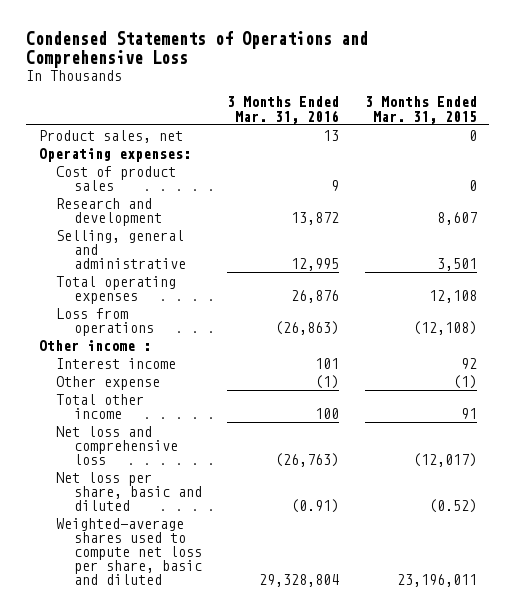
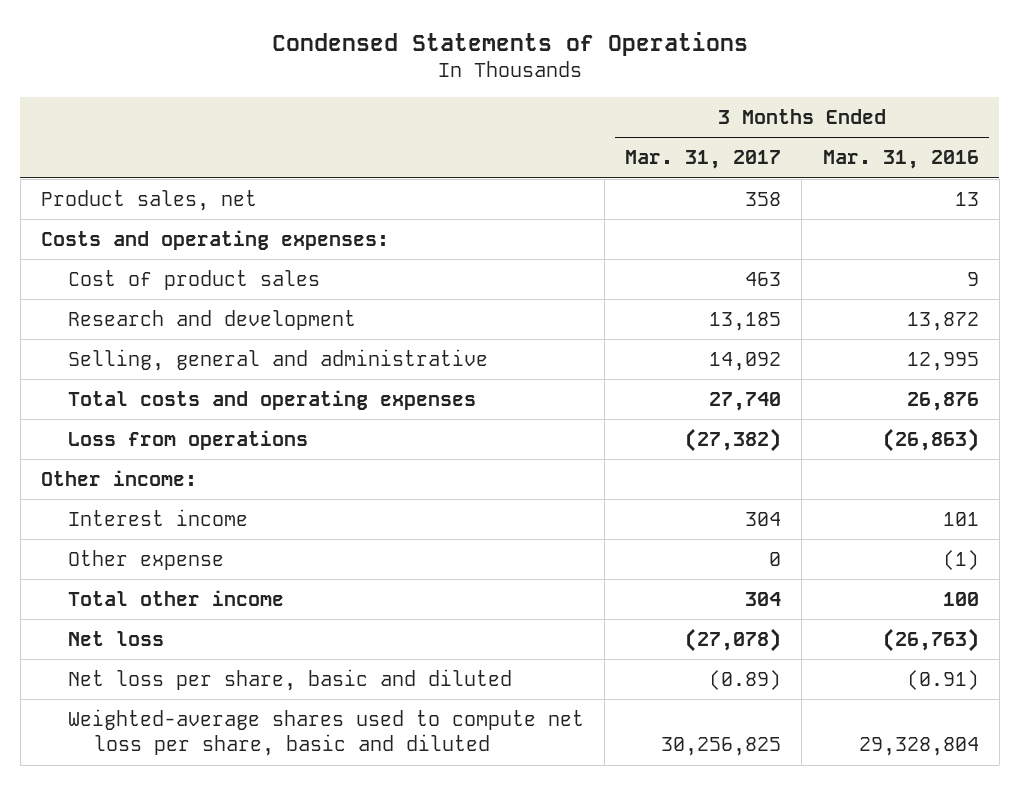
- Condensed Statements of Operations and Comprehensive Loss
+ Condensed Statements of Operations
- | 3 Months Ended Mar. 31, 2016 | 3 Months Ended Mar. 31, 2015
+ | 3 Months Ended Mar. 31, 2017 | 3 Months Ended Mar. 31, 2016
- Operating expenses:
+ Costs and operating expenses:
- Total operating expenses | 26,876 | 12,108
+ Total costs and operating expenses | 27,740 | 26,876
- Other income :
+ Other income:
- Net loss and comprehensive loss | (26,763) | (12,017)
+ Net loss | (27,078) | (26,763)

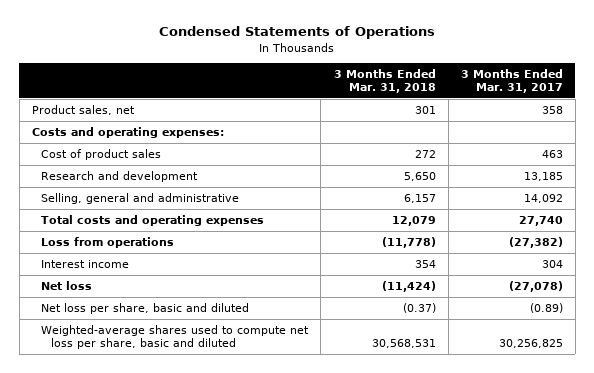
- | 3 Months Ended Mar. 31, 2017 | 3 Months Ended Mar. 31, 2016
+ | 3 Months Ended Mar. 31, 2018 | 3 Months Ended Mar. 31, 2017
- Other income:
- Other expense | 0 | (1)
- Total other income | 304 | 100

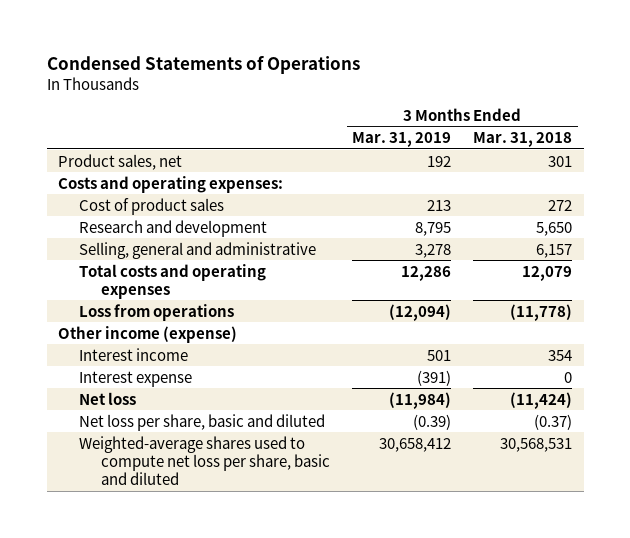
- | 3 Months Ended Mar. 31, 2018 | 3 Months Ended Mar. 31, 2017
+ | 3 Months Ended Mar. 31, 2019 | 3 Months Ended Mar. 31, 2018
+ Other income (expense)
+ Interest expense | (391) | 0

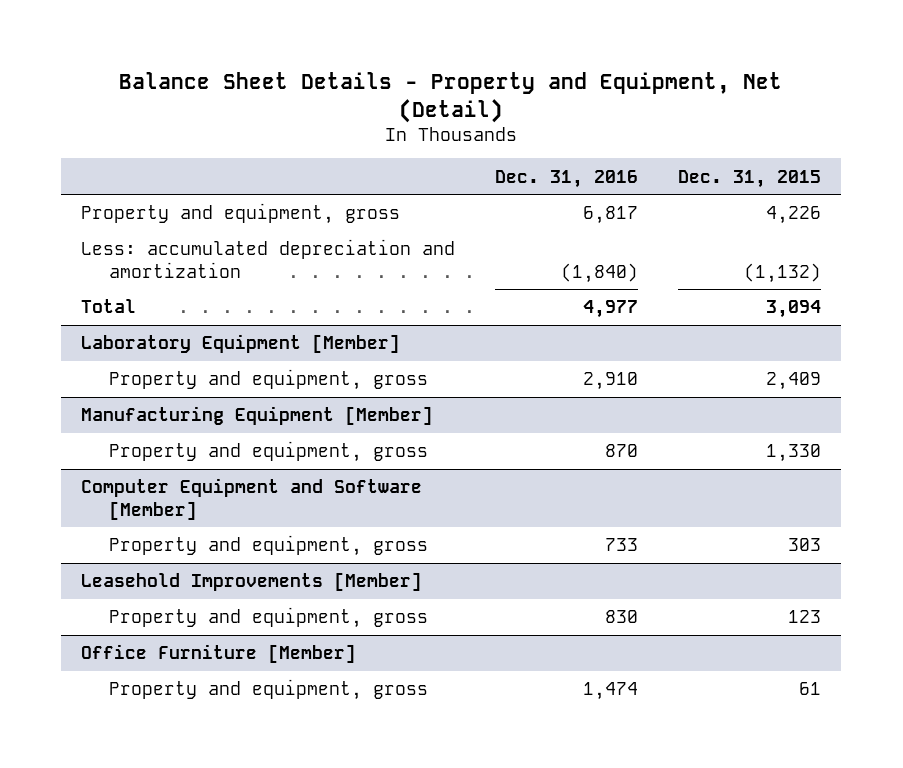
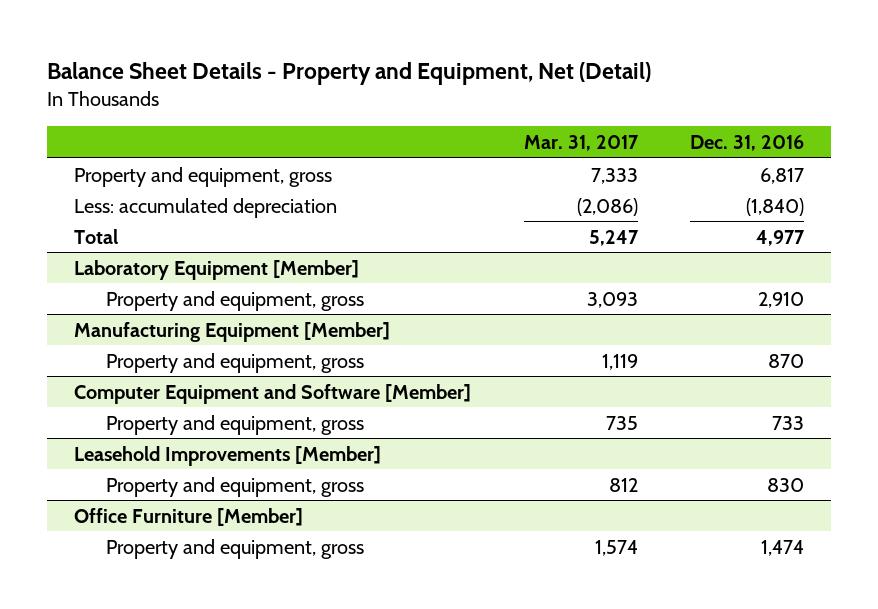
- | Dec. 31, 2016 | Dec. 31, 2015
+ | Mar. 31, 2017 | Dec. 31, 2016
- Less: accumulated depreciation and amortization | (1,840) | (1,132)
+ Less: accumulated depreciation | (2,086) | (1,840)

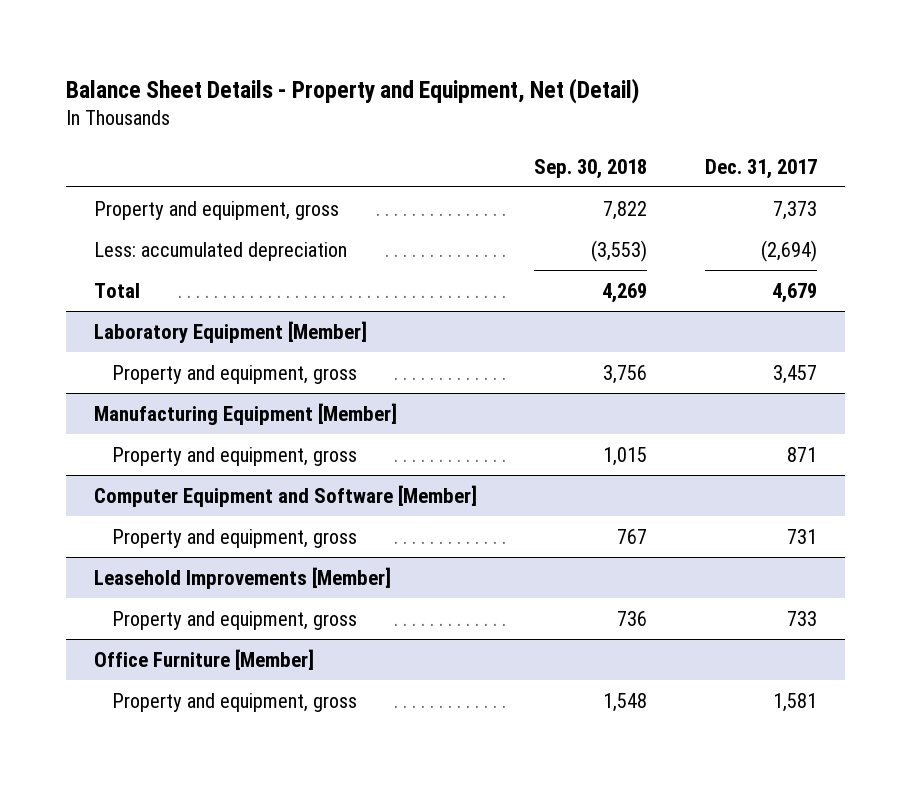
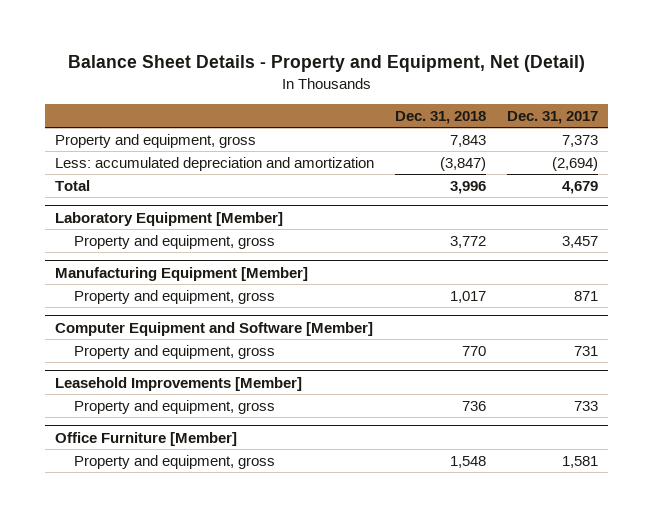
- | Sep. 30, 2018 | Dec. 31, 2017
+ | Dec. 31, 2018 | Dec. 31, 2017
- Less: accumulated depreciation | (3,553) | (2,694)
+ Less: accumulated depreciation and amortization | (3,847) | (2,694)

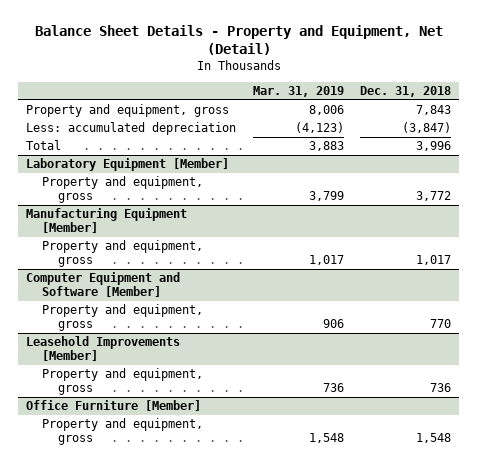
- | Dec. 31, 2018 | Dec. 31, 2017
+ | Mar. 31, 2019 | Dec. 31, 2018
- Less: accumulated depreciation and amortization | (3,847) | (2,694)
+ Less: accumulated depreciation | (4,123) | (3,847)

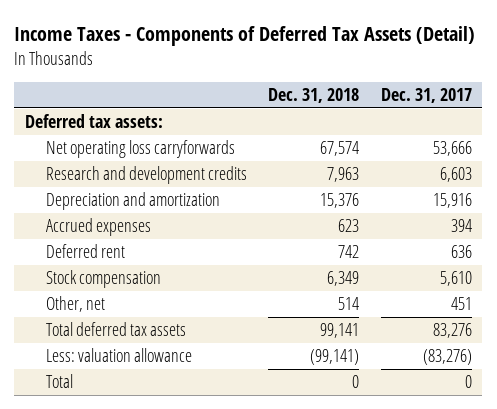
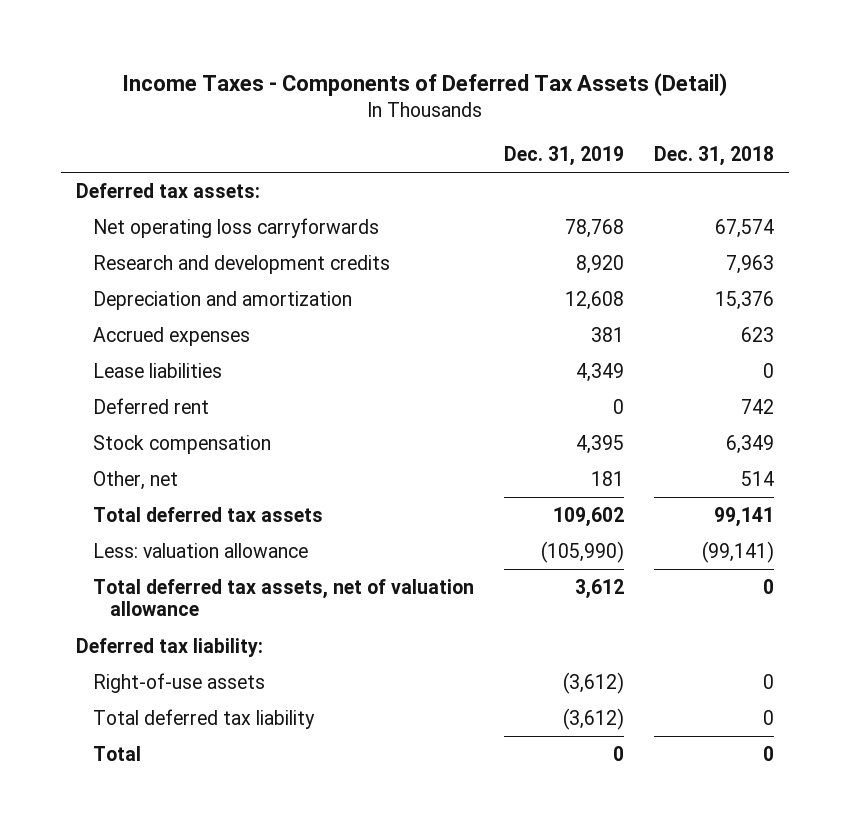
- | Dec. 31, 2018 | Dec. 31, 2017
+ | Dec. 31, 2019 | Dec. 31, 2018
+ Lease liabilities | 4,349 | 0
+ Total deferred tax assets, net of valuation allowance | 3,612 | 0
+ Deferred tax liability:
+ Right-of-use assets | (3,612) | 0
+ Total deferred tax liability | (3,612) | 0

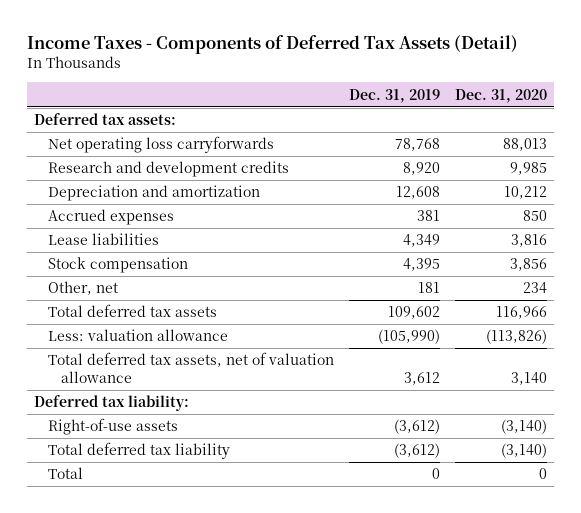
- | Dec. 31, 2019 | Dec. 31, 2018
+ | Dec. 31, 2019 | Dec. 31, 2020
- Deferred rent | 0 | 742

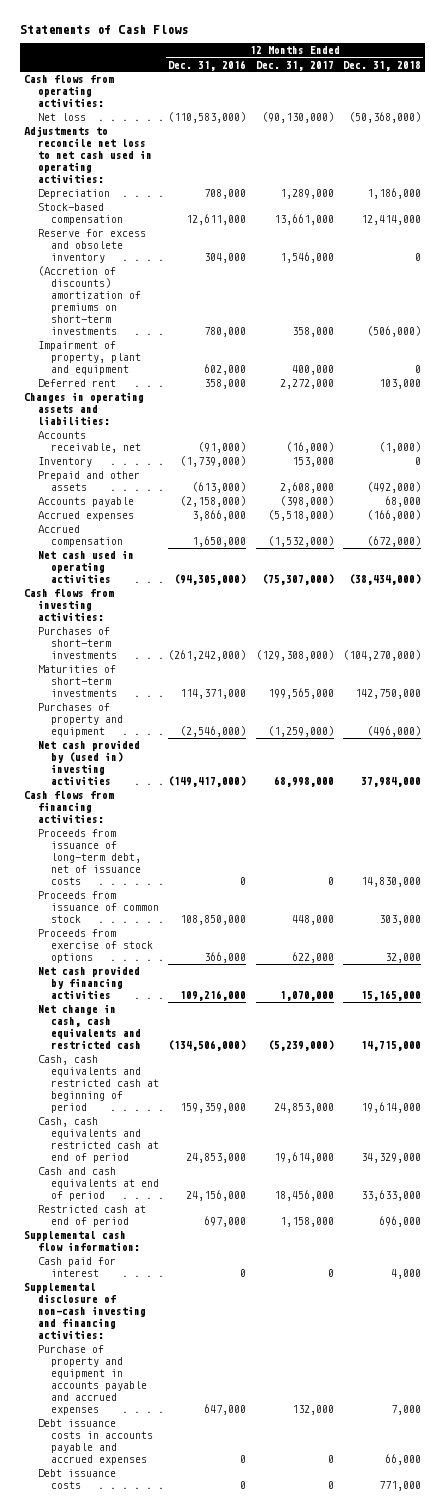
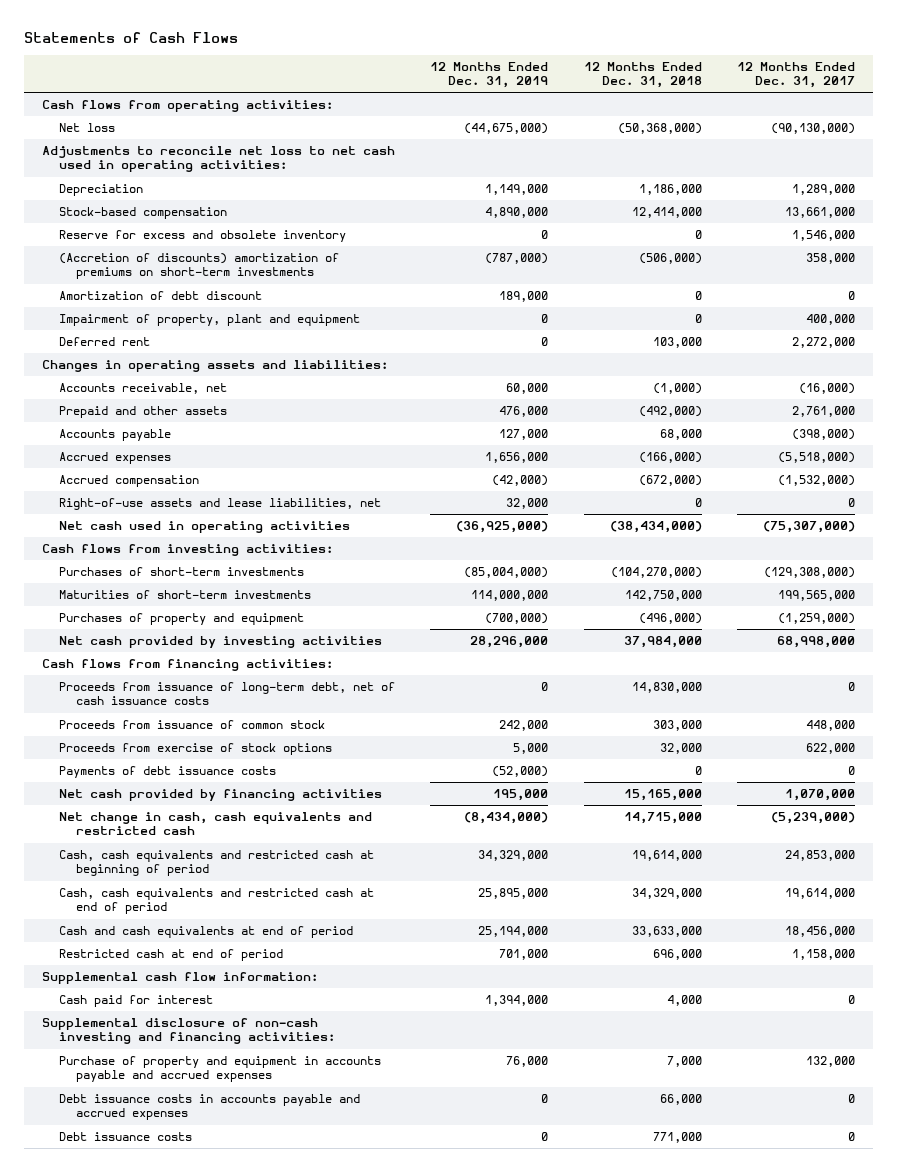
- | 12 Months Ended Dec. 31, 2016 | 12 Months Ended Dec. 31, 2017 | 12 Months Ended Dec. 31, 2018
+ | 12 Months Ended Dec. 31, 2019 | 12 Months Ended Dec. 31, 2018 | 12 Months Ended Dec. 31, 2017
+ Amortization of debt discount | 189,000 | 0 | 0
- Inventory | (1,739,000) | 153,000 | 0
- Prepaid and other assets | (613,000) | 2,608,000 | (492,000)
+ Prepaid and other assets | 476,000 | (492,000) | 2,761,000
+ Right-of-use assets and lease liabilities, net | 32,000 | 0 | 0
- Net cash provided by (used in) investing activities | (149,417,000) | 68,998,000 | 37,984,000
+ Net cash provided by investing activities | 28,296,000 | 37,984,000 | 68,998,000
- Proceeds from issuance of long-term debt, net of issuance costs | 0 | 0 | 14,830,000
+ Proceeds from issuance of long-term debt, net of cash issuance costs | 0 | 14,830,000 | 0
+ Payments of debt issuance costs | (52,000) | 0 | 0

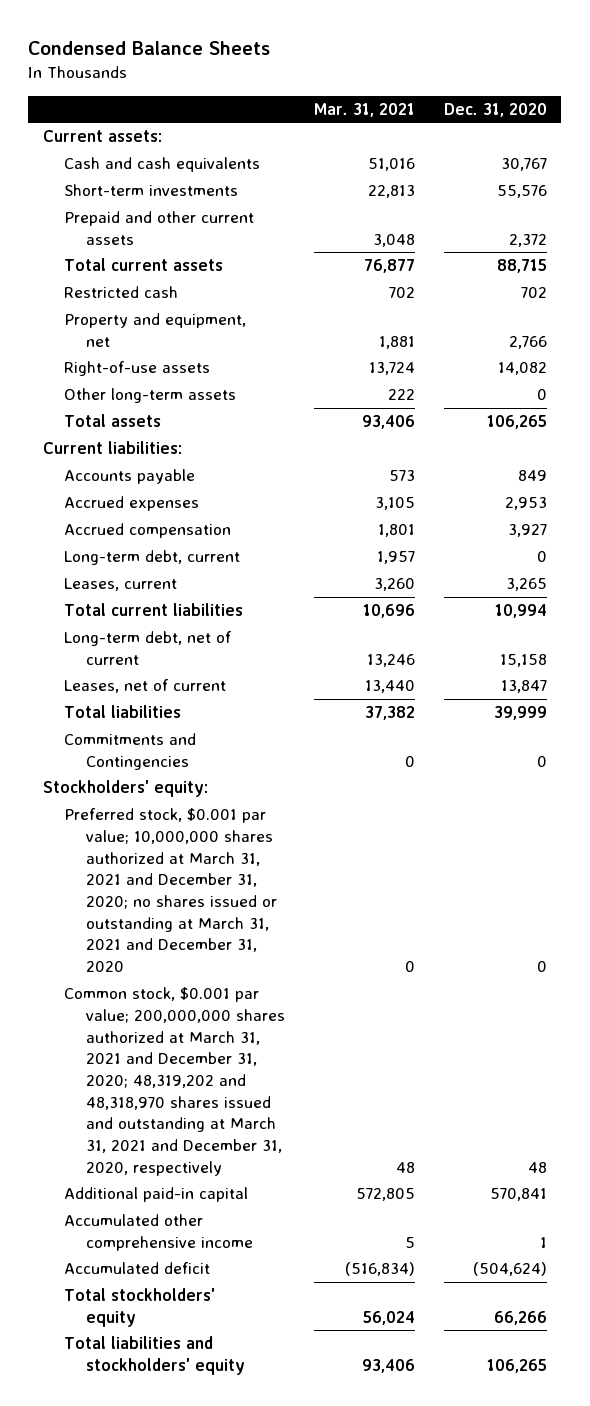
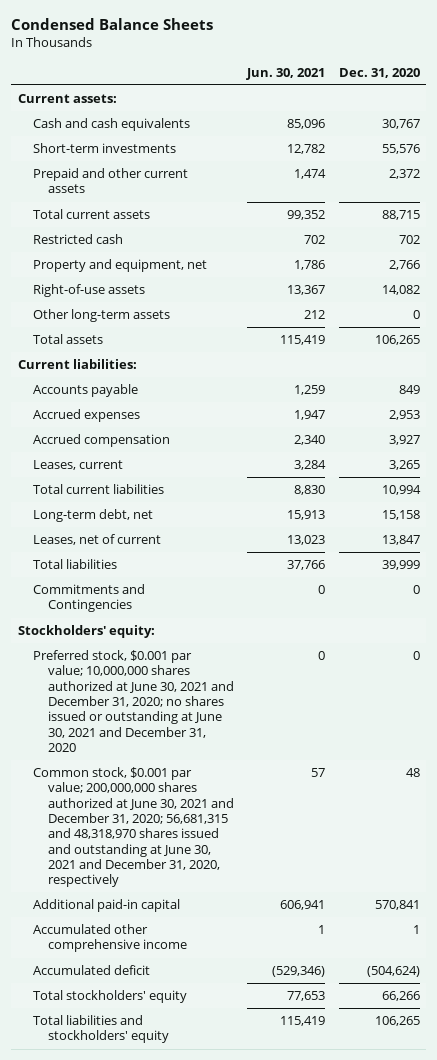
- | Mar. 31, 2021 | Dec. 31, 2020
+ | Jun. 30, 2021 | Dec. 31, 2020
- Long-term debt, current | 1,957 | 0
- Long-term debt, net of current | 13,246 | 15,158
+ Long-term debt, net | 15,913 | 15,158
- Preferred stock, $0.001 par value; 10,000,000 shares authorized at March 31, 2021 and December 31, 2020; no shares issued or outstanding at March 31, 2021 and December 31, 2020 | 0 | 0
- Common stock, $0.001 par value; 200,000,000 shares authorized at March 31, 2021 and December 31, 2020; 48,319,202 and 48,318,970 shares issued and outstanding at March 31, 2021 and December 31, 2020, respectively | 48 | 48
+ Preferred stock, $0.001 par value; 10,000,000 shares authorized at June 30, 2021 and December 31, 2020; no shares issued or outstanding at June 30, 2021 and December 31, 2020 | 0 | 0
+ Common stock, $0.001 par value; 200,000,000 shares authorized at June 30, 2021 and December 31, 2020; 56,681,315 and 48,318,970 shares issued and outstanding at June 30, 2021 and December 31, 2020, respectively | 57 | 48

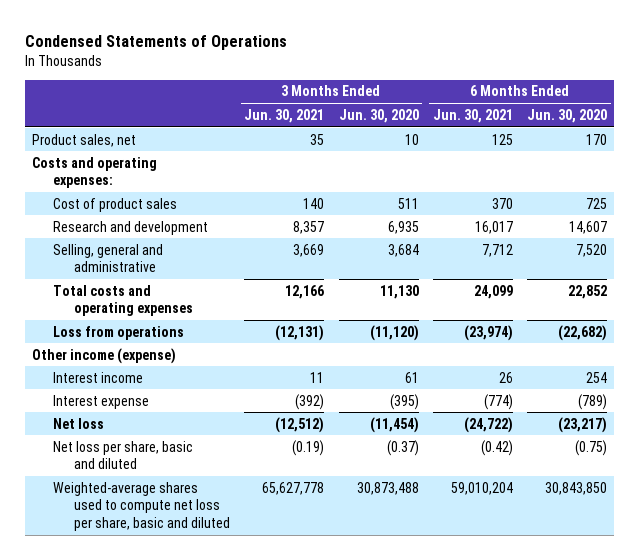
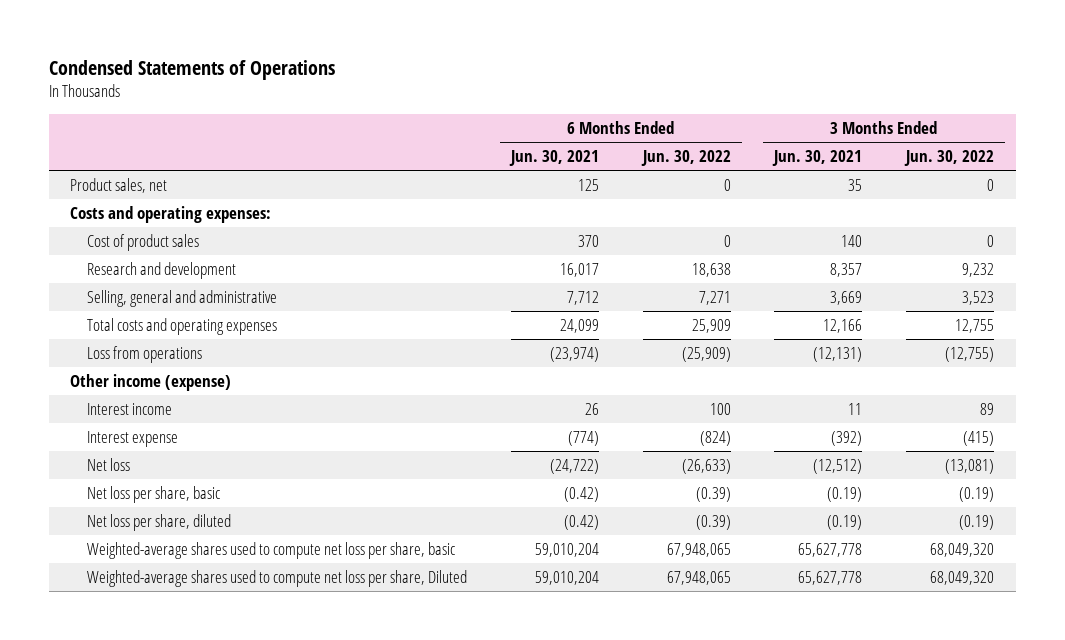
- | 3 Months Ended Jun. 30, 2021 | 3 Months Ended Jun. 30, 2020 | 6 Months Ended Jun. 30, 2021 | 6 Months Ended Jun. 30, 2020
+ | 6 Months Ended Jun. 30, 2021 | 6 Months Ended Jun. 30, 2022 | 3 Months Ended Jun. 30, 2021 | 3 Months Ended Jun. 30, 2022
- Net loss per share, basic and diluted | (0.19) | (0.37) | (0.42) | (0.75)
- Weighted-average shares used to compute net loss per share, basic and diluted | 65,627,778 | 30,873,488 | 59,010,204 | 30,843,850
+ Net loss per share, basic | (0.42) | (0.39) | (0.19) | (0.19)
+ Net loss per share, diluted | (0.42) | (0.39) | (0.19) | (0.19)
+ Weighted-average shares used to compute net loss per share, basic | 59,010,204 | 67,948,065 | 65,627,778 | 68,049,320
+ Weighted-average shares used to compute net loss per share, Diluted | 59,010,204 | 67,948,065 | 65,627,778 | 68,049,320

